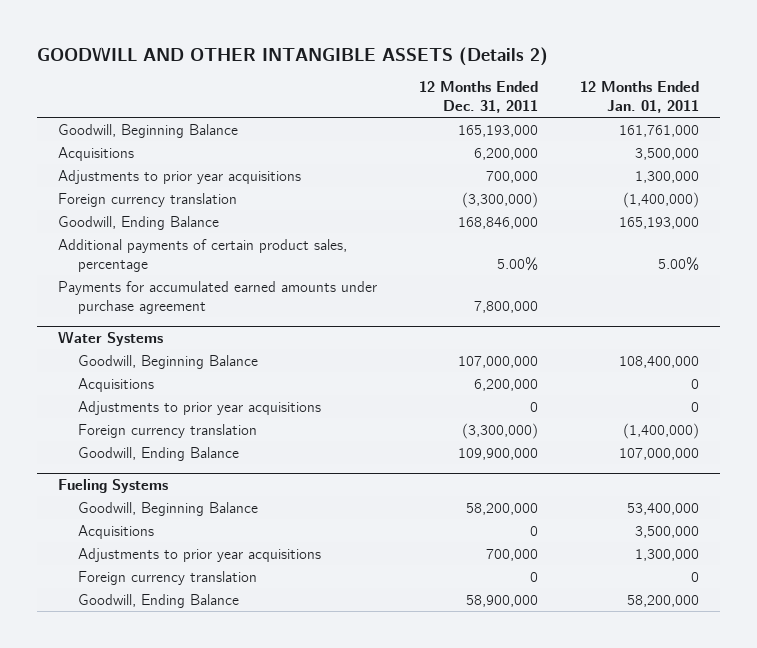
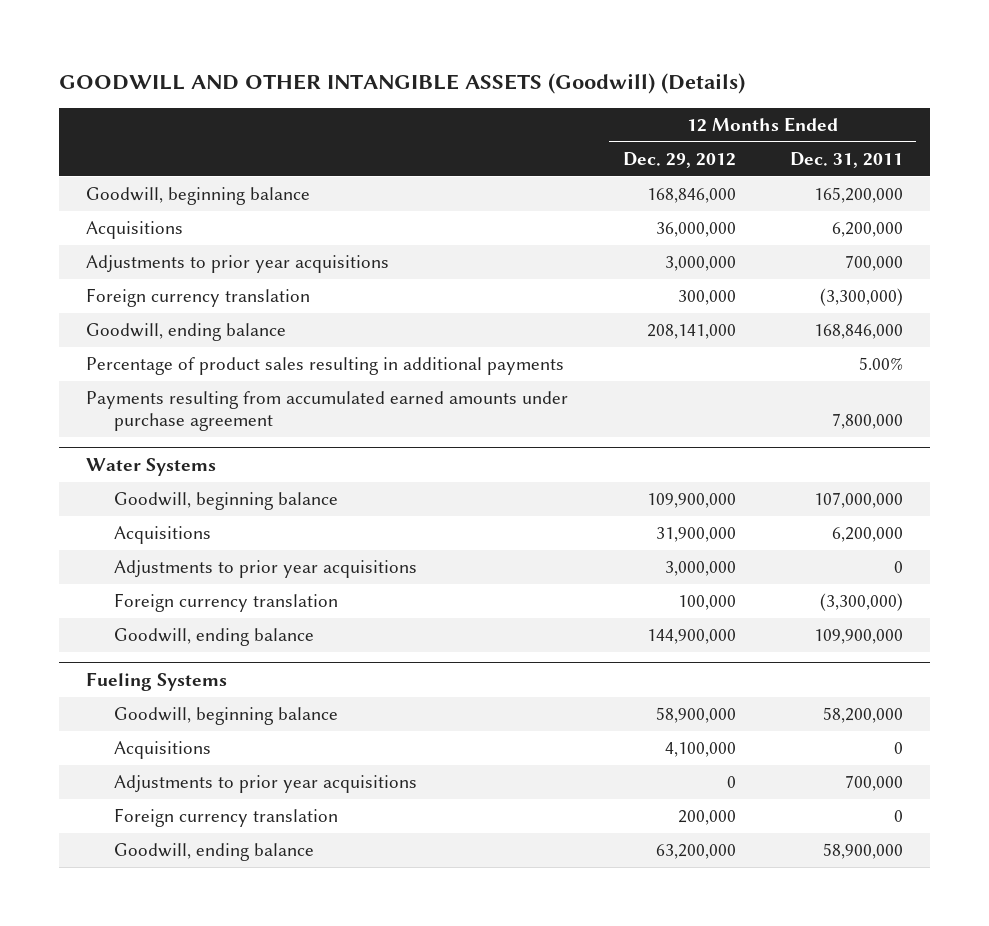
- GOODWILL AND OTHER INTANGIBLE ASSETS (Details 2)
+ GOODWILL AND OTHER INTANGIBLE ASSETS (Goodwill) (Details)
- | 12 Months Ended Dec. 31, 2011 | 12 Months Ended Jan. 01, 2011
+ | 12 Months Ended Dec. 29, 2012 | 12 Months Ended Dec. 31, 2011
- Goodwill, Beginning Balance | 165,193,000 | 161,761,000
+ Goodwill, beginning balance | 168,846,000 | 165,200,000
- Goodwill, Ending Balance | 168,846,000 | 165,193,000
- Additional payments of certain product sales, percentage | 5.00% | 5.00%
- Payments for accumulated earned amounts under purchase agreement | 7,800,000 |
+ Goodwill, ending balance | 208,141,000 | 168,846,000
+ Percentage of product sales resulting in additional payments | | 5.00%
+ Payments resulting from accumulated earned amounts under purchase agreement | | 7,800,000
@ Water Systems
- Goodwill, Beginning Balance | 107,000,000 | 108,400,000
+ Goodwill, beginning balance | 109,900,000 | 107,000,000
- Goodwill, Ending Balance | 109,900,000 | 107,000,000
+ Goodwill, ending balance | 144,900,000 | 109,900,000
@ Fueling Systems
- Goodwill, Beginning Balance | 58,200,000 | 53,400,000
+ Goodwill, beginning balance | 58,900,000 | 58,200,000
- Goodwill, Ending Balance | 58,900,000 | 58,200,000
+ Goodwill, ending balance | 63,200,000 | 58,900,000

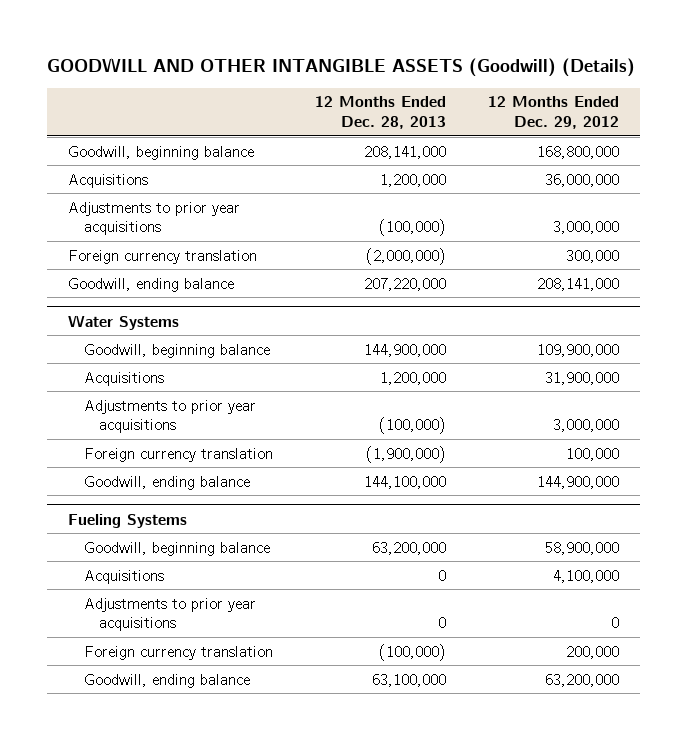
- | 12 Months Ended Dec. 29, 2012 | 12 Months Ended Dec. 31, 2011
+ | 12 Months Ended Dec. 28, 2013 | 12 Months Ended Dec. 29, 2012
- Goodwill, beginning balance | 168,846,000 | 165,200,000
+ Goodwill, beginning balance | 208,141,000 | 168,800,000
- Percentage of product sales resulting in additional payments | | 5.00%
- Payments resulting from accumulated earned amounts under purchase agreement | | 7,800,000

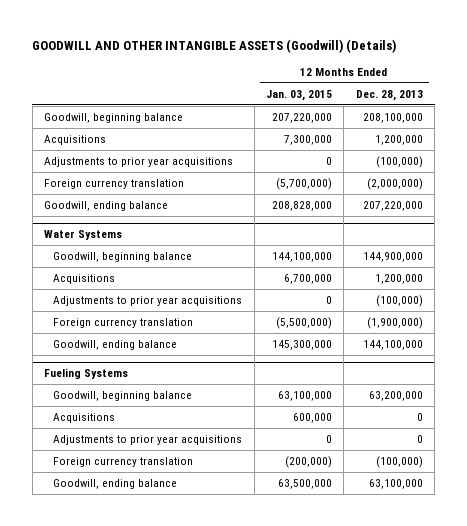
- | 12 Months Ended Dec. 28, 2013 | 12 Months Ended Dec. 29, 2012
+ | 12 Months Ended Jan. 03, 2015 | 12 Months Ended Dec. 28, 2013
- Goodwill, beginning balance | 208,141,000 | 168,800,000
+ Goodwill, beginning balance | 207,220,000 | 208,100,000

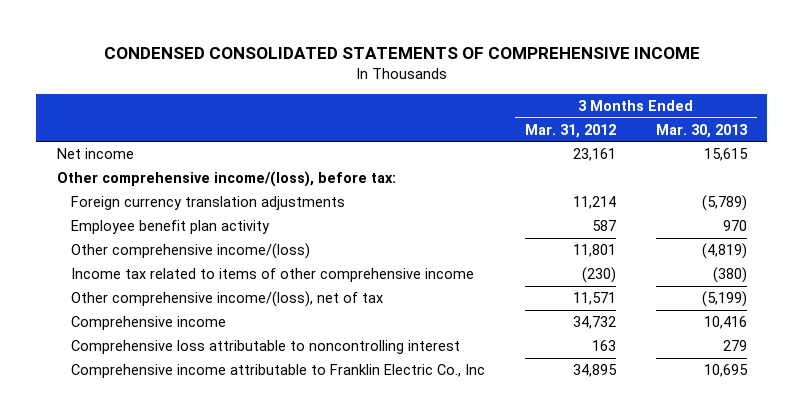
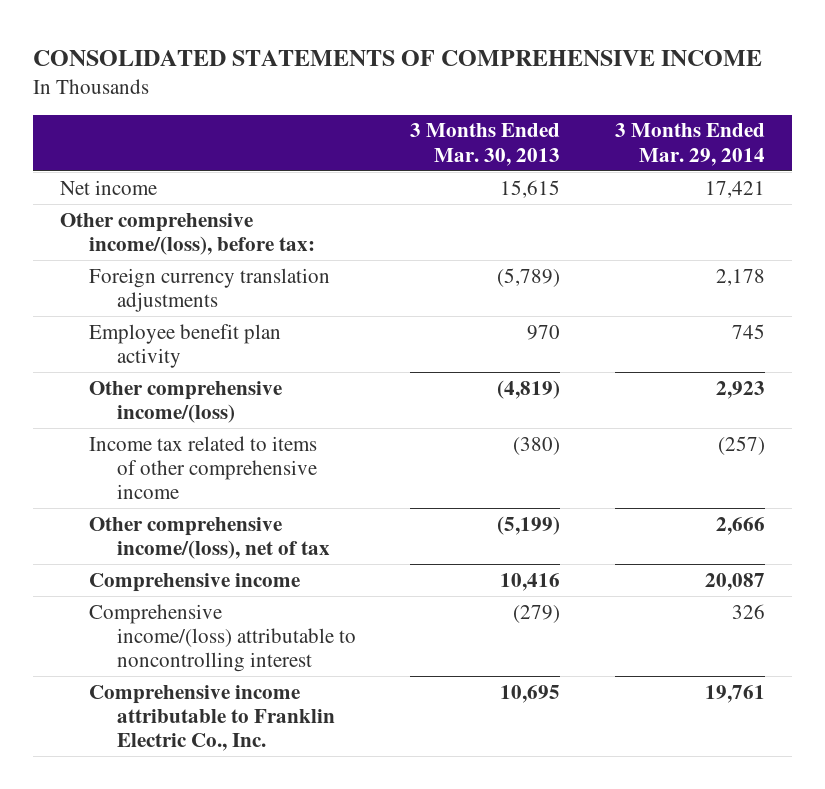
- CONDENSED CONSOLIDATED STATEMENTS OF COMPREHENSIVE INCOME
+ CONSOLIDATED STATEMENTS OF COMPREHENSIVE INCOME
- | 3 Months Ended Mar. 31, 2012 | 3 Months Ended Mar. 30, 2013
+ | 3 Months Ended Mar. 30, 2013 | 3 Months Ended Mar. 29, 2014
- Comprehensive loss attributable to noncontrolling interest | 163 | 279
- Comprehensive income attributable to Franklin Electric Co., Inc | 34,895 | 10,695
+ Comprehensive income/(loss) attributable to noncontrolling interest | (279) | 326
+ Comprehensive income attributable to Franklin Electric Co., Inc. | 10,695 | 19,761

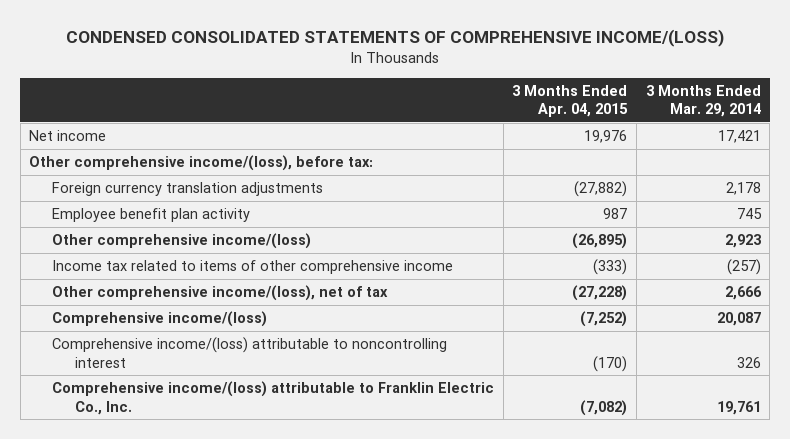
- CONSOLIDATED STATEMENTS OF COMPREHENSIVE INCOME
+ CONDENSED CONSOLIDATED STATEMENTS OF COMPREHENSIVE INCOME/(LOSS)
- | 3 Months Ended Mar. 30, 2013 | 3 Months Ended Mar. 29, 2014
+ | 3 Months Ended Apr. 04, 2015 | 3 Months Ended Mar. 29, 2014
- Comprehensive income | 10,416 | 20,087
+ Comprehensive income/(loss) | (7,252) | 20,087
- Comprehensive income attributable to Franklin Electric Co., Inc. | 10,695 | 19,761
+ Comprehensive income/(loss) attributable to Franklin Electric Co., Inc. | (7,082) | 19,761

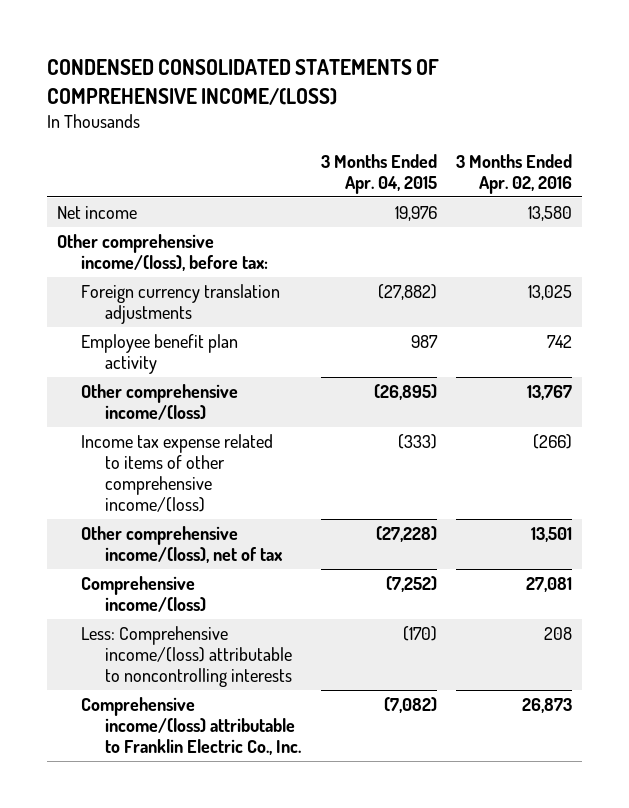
- | 3 Months Ended Apr. 04, 2015 | 3 Months Ended Mar. 29, 2014
+ | 3 Months Ended Apr. 04, 2015 | 3 Months Ended Apr. 02, 2016
- Income tax related to items of other comprehensive income | (333) | (257)
+ Income tax expense related to items of other comprehensive income/(loss) | (333) | (266)
- Comprehensive income/(loss) attributable to noncontrolling interest | (170) | 326
+ Less: Comprehensive income/(loss) attributable to noncontrolling interests | (170) | 208

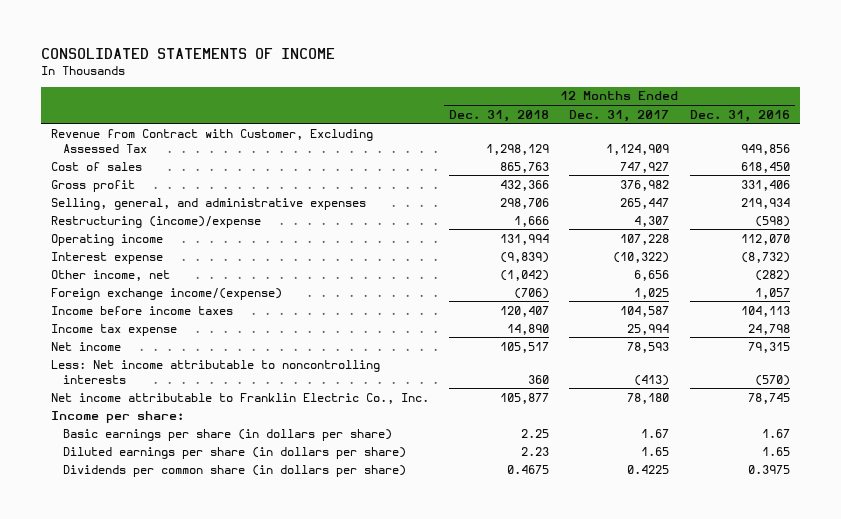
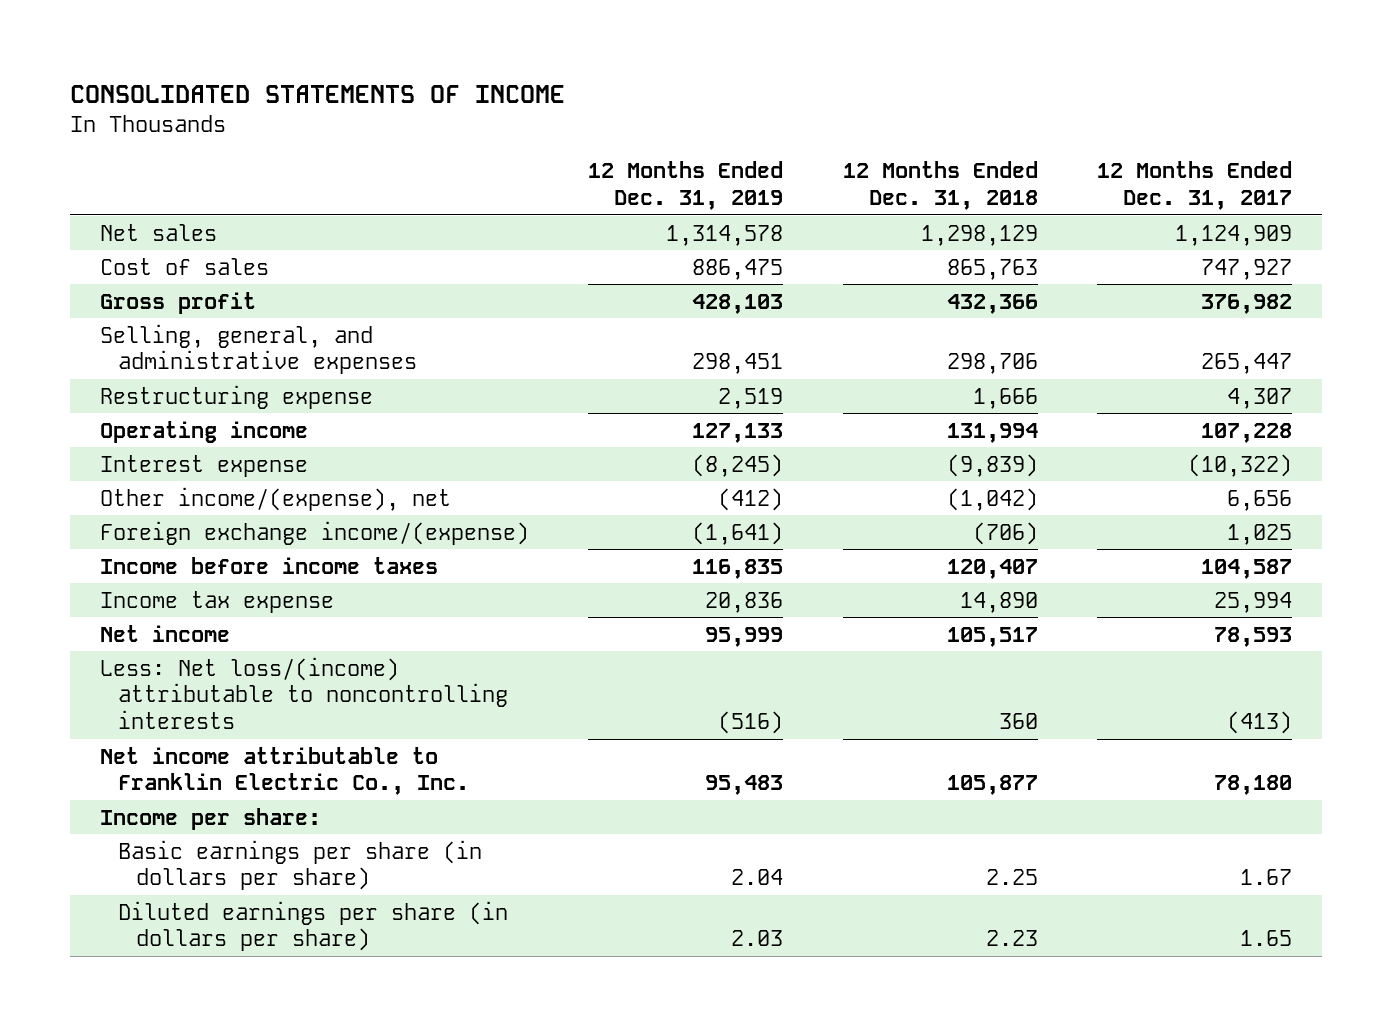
- | 12 Months Ended Dec. 31, 2018 | 12 Months Ended Dec. 31, 2017 | 12 Months Ended Dec. 31, 2016
+ | 12 Months Ended Dec. 31, 2019 | 12 Months Ended Dec. 31, 2018 | 12 Months Ended Dec. 31, 2017
- Revenue from Contract with Customer, Excluding Assessed Tax | 1,298,129 | 1,124,909 | 949,856
+ Net sales | 1,314,578 | 1,298,129 | 1,124,909
- Restructuring (income)/expense | 1,666 | 4,307 | (598)
+ Restructuring expense | 2,519 | 1,666 | 4,307
- Other income, net | (1,042) | 6,656 | (282)
+ Other income/(expense), net | (412) | (1,042) | 6,656
- Less: Net income attributable to noncontrolling interests | 360 | (413) | (570)
+ Less: Net loss/(income) attributable to noncontrolling interests | (516) | 360 | (413)
- Dividends per common share (in dollars per share) | 0.4675 | 0.4225 | 0.3975

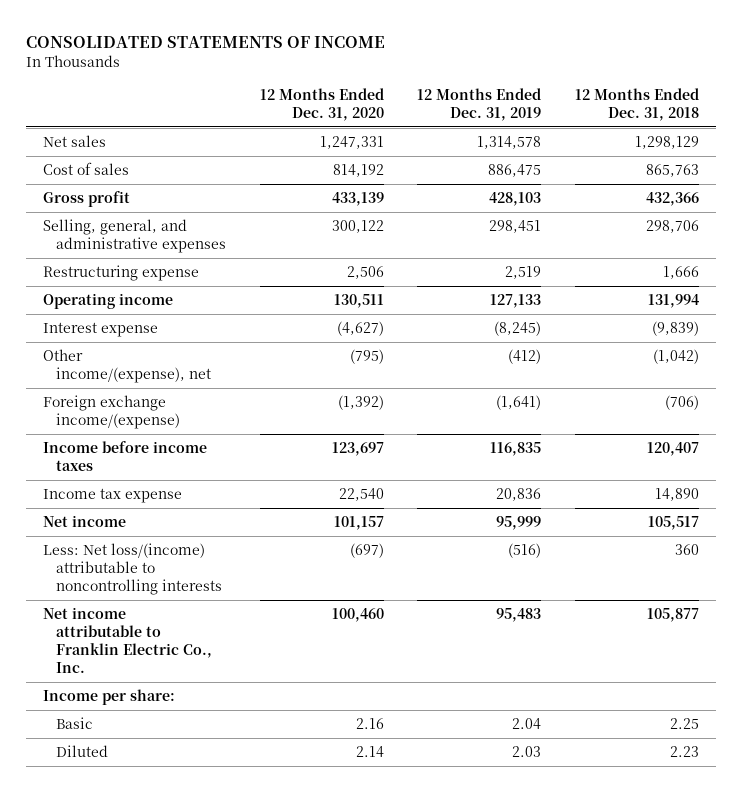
- | 12 Months Ended Dec. 31, 2019 | 12 Months Ended Dec. 31, 2018 | 12 Months Ended Dec. 31, 2017
+ | 12 Months Ended Dec. 31, 2020 | 12 Months Ended Dec. 31, 2019 | 12 Months Ended Dec. 31, 2018
- Basic earnings per share (in dollars per share) | 2.04 | 2.25 | 1.67
- Diluted earnings per share (in dollars per share) | 2.03 | 2.23 | 1.65
+ Basic | 2.16 | 2.04 | 2.25
+ Diluted | 2.14 | 2.03 | 2.23

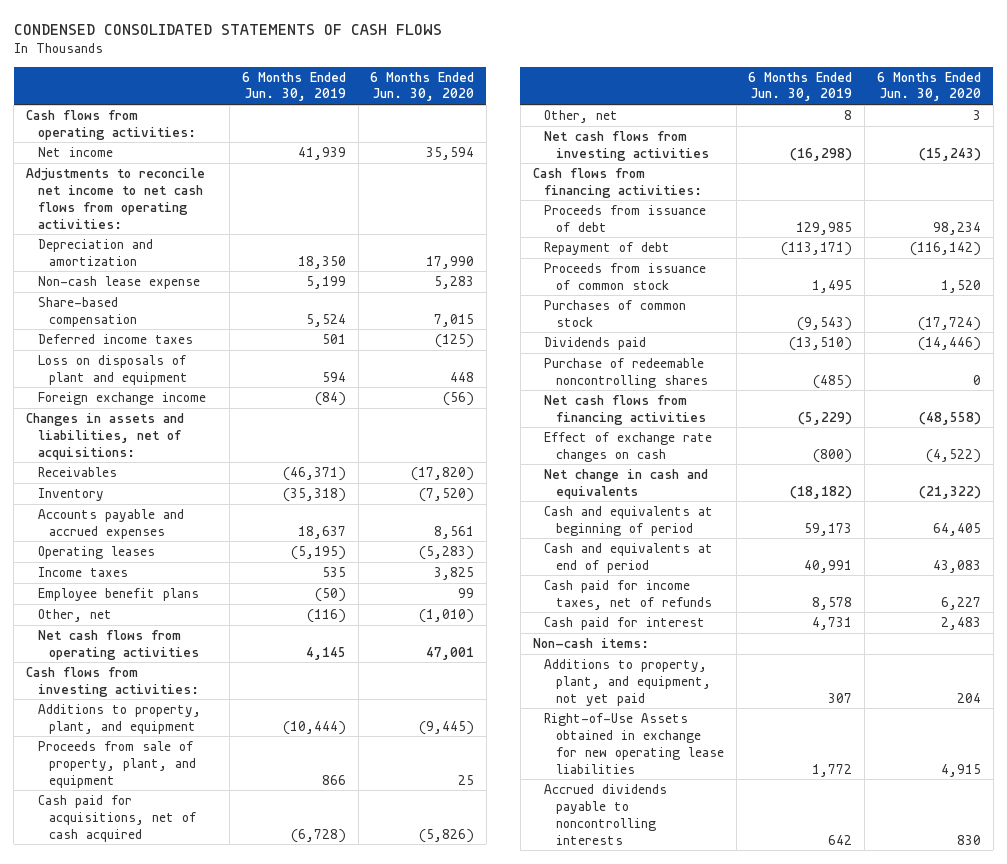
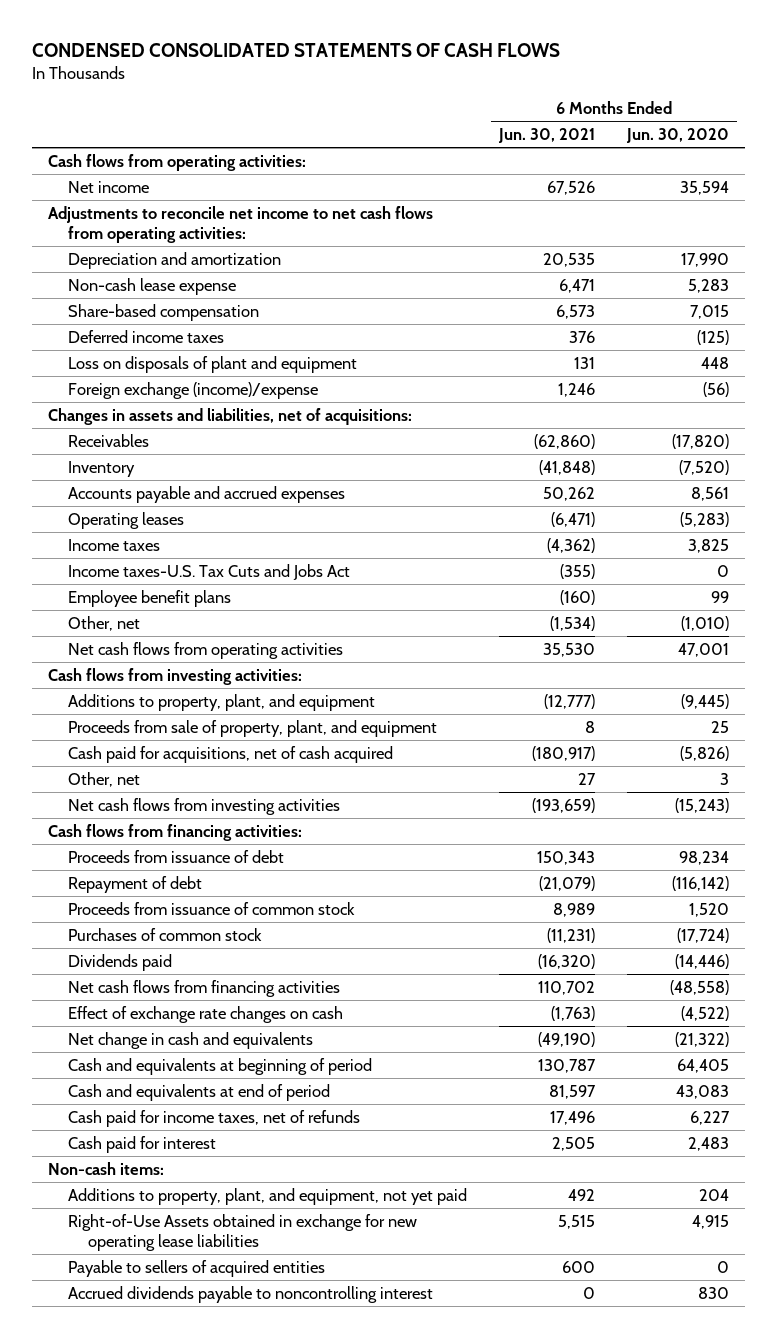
- | 6 Months Ended Jun. 30, 2019 | 6 Months Ended Jun. 30, 2020
+ | 6 Months Ended Jun. 30, 2021 | 6 Months Ended Jun. 30, 2020
- Foreign exchange income | (84) | (56)
+ Foreign exchange (income)/expense | 1,246 | (56)
+ Income taxes-U.S. Tax Cuts and Jobs Act | (355) | 0
- Purchase of redeemable noncontrolling shares | (485) | 0
- Accrued dividends payable to noncontrolling interests | 642 | 830
+ Payable to sellers of acquired entities | 600 | 0
+ Accrued dividends payable to noncontrolling interest | 0 | 830

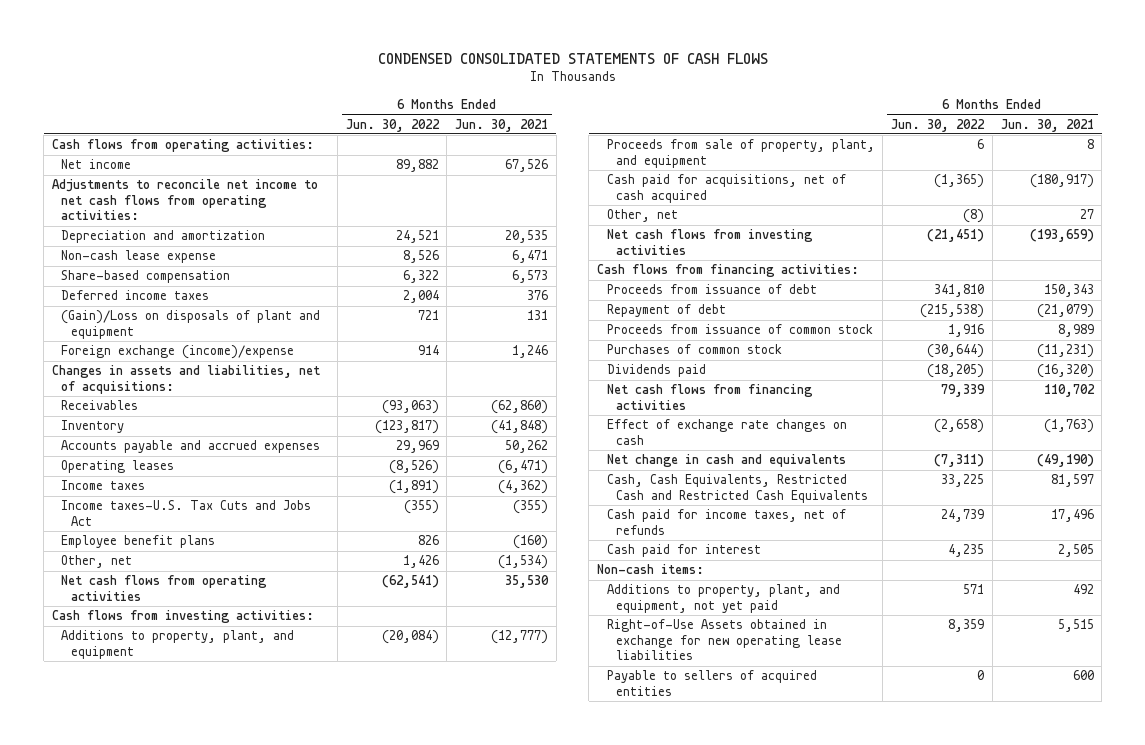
- | 6 Months Ended Jun. 30, 2021 | 6 Months Ended Jun. 30, 2020
+ | 6 Months Ended Jun. 30, 2022 | 6 Months Ended Jun. 30, 2021
- Loss on disposals of plant and equipment | 131 | 448
+ (Gain)/Loss on disposals of plant and equipment | 721 | 131
- Cash and equivalents at beginning of period | 130,787 | 64,405
- Cash and equivalents at end of period | 81,597 | 43,083
+ Cash, Cash Equivalents, Restricted Cash and Restricted Cash Equivalents | 33,225 | 81,597
- Accrued dividends payable to noncontrolling interest | 0 | 830

